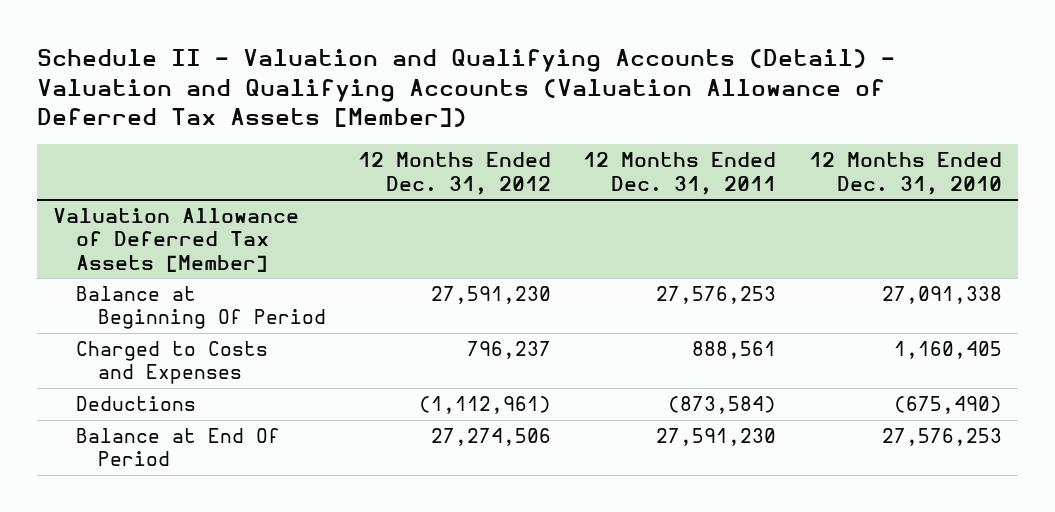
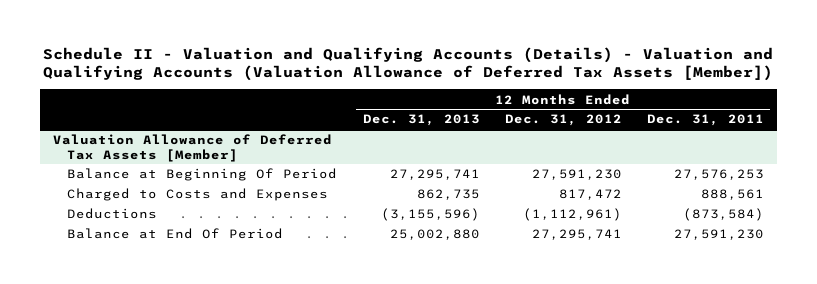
- Schedule II - Valuation and Qualifying Accounts (Detail) - Valuation and Qualifying Accounts (Valuation Allowance of Deferred Tax Assets [Member])
+ Schedule II - Valuation and Qualifying Accounts (Details) - Valuation and Qualifying Accounts (Valuation Allowance of Deferred Tax Assets [Member])
- | 12 Months Ended Dec. 31, 2012 | 12 Months Ended Dec. 31, 2011 | 12 Months Ended Dec. 31, 2010
+ | 12 Months Ended Dec. 31, 2013 | 12 Months Ended Dec. 31, 2012 | 12 Months Ended Dec. 31, 2011
@ Valuation Allowance of Deferred Tax Assets [Member]
- Charged to Costs and Expenses | 796,237 | 888,561 | 1,160,405
+ Charged to Costs and Expenses | 862,735 | 817,472 | 888,561
- Balance at End Of Period | 27,274,506 | 27,591,230 | 27,576,253
+ Balance at End Of Period | 25,002,880 | 27,295,741 | 27,591,230

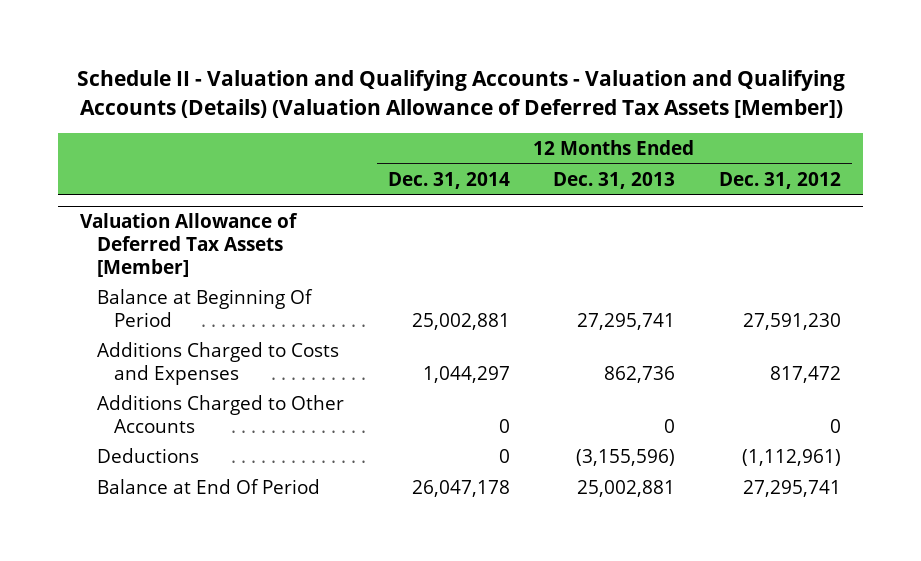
- Schedule II - Valuation and Qualifying Accounts (Details) - Valuation and Qualifying Accounts (Valuation Allowance of Deferred Tax Assets [Member])
+ Schedule II - Valuation and Qualifying Accounts - Valuation and Qualifying Accounts (Details) (Valuation Allowance of Deferred Tax Assets [Member])
- | 12 Months Ended Dec. 31, 2013 | 12 Months Ended Dec. 31, 2012 | 12 Months Ended Dec. 31, 2011
+ | 12 Months Ended Dec. 31, 2014 | 12 Months Ended Dec. 31, 2013 | 12 Months Ended Dec. 31, 2012
@ Valuation Allowance of Deferred Tax Assets [Member]
- Charged to Costs and Expenses | 862,735 | 817,472 | 888,561
+ Additions Charged to Costs and Expenses | 1,044,297 | 862,736 | 817,472
+ Additions Charged to Other Accounts | 0 | 0 | 0
- Balance at End Of Period | 25,002,880 | 27,295,741 | 27,591,230
+ Balance at End Of Period | 26,047,178 | 25,002,881 | 27,295,741

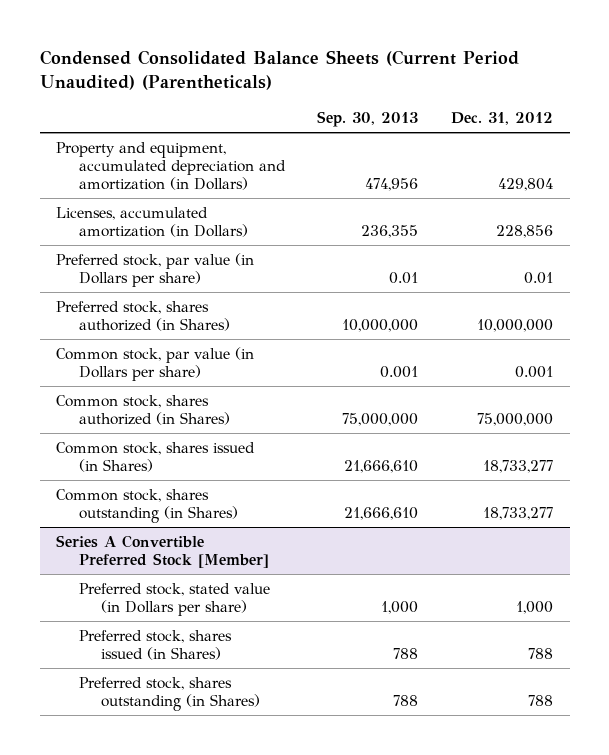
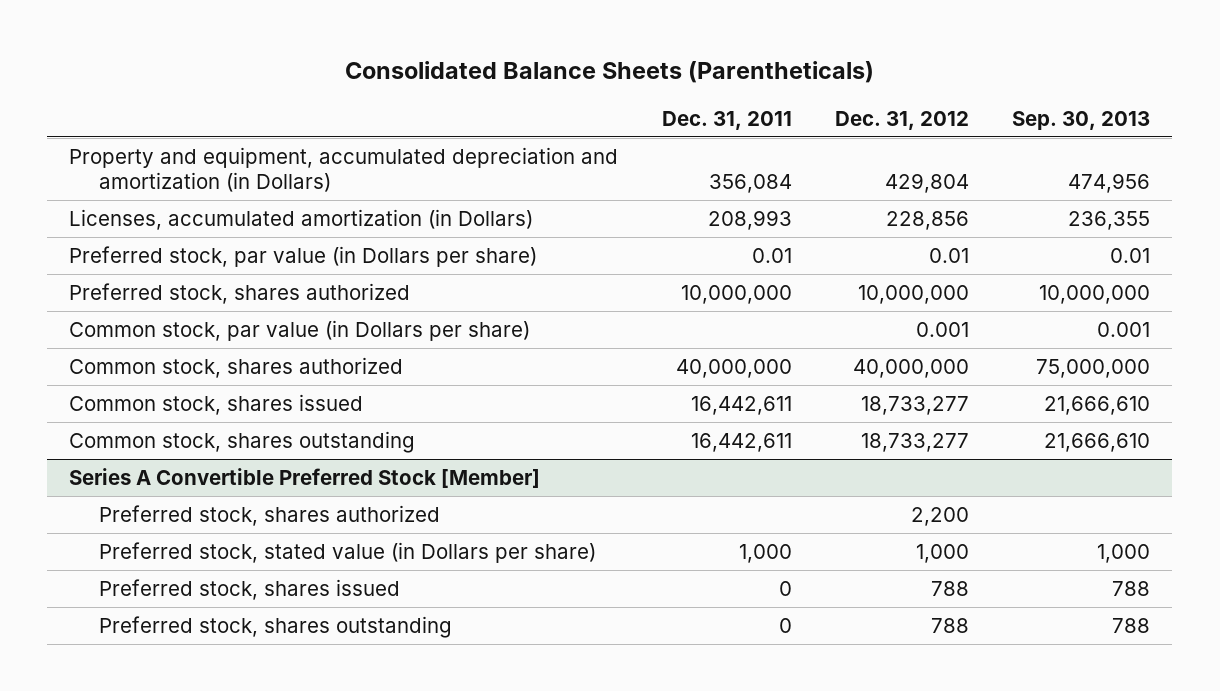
- Condensed Consolidated Balance Sheets (Current Period Unaudited) (Parentheticals)
+ Consolidated Balance Sheets (Parentheticals)
- | Sep. 30, 2013 | Dec. 31, 2012
+ | Dec. 31, 2011 | Dec. 31, 2012 | Sep. 30, 2013
- Preferred stock, par value (in Dollars per share) | 0.01 | 0.01
- Preferred stock, shares authorized (in Shares) | 10,000,000 | 10,000,000
+ Prеfеrrеd stock, par valuе (in Dollars per share) | 0.01 | 0.01 | 0.01
+ Prеfеrrеd stock, sharеs authorizеd | 10,000,000 | 10,000,000 | 10,000,000
- Common stock, shares authorized (in Shares) | 75,000,000 | 75,000,000
- Common stock, shares issued (in Shares) | 21,666,610 | 18,733,277
- Common stock, shares outstanding (in Shares) | 21,666,610 | 18,733,277
+ Common stock, shares authorized | 40,000,000 | 40,000,000 | 75,000,000
+ Common stock, shares issued | 16,442,611 | 18,733,277 | 21,666,610
+ Common stock, shares outstanding | 16,442,611 | 18,733,277 | 21,666,610
@ Series A Convertible Preferred Stock [Member]
- Preferred stock, stated value (in Dollars per share) | 1,000 | 1,000
- Preferred stock, shares issued (in Shares) | 788 | 788
- Preferred stock, shares outstanding (in Shares) | 788 | 788
+ Prеfеrrеd stock, sharеs authorizеd | | 2,200 |
+ Prеfеrrеd stock, statеd valuе (in Dollars per share) | 1,000 | 1,000 | 1,000
+ Prеfеrrеd stock, sharеs issuеd | 0 | 788 | 788
+ Prеfеrrеd stock, sharеs outstanding | 0 | 788 | 788

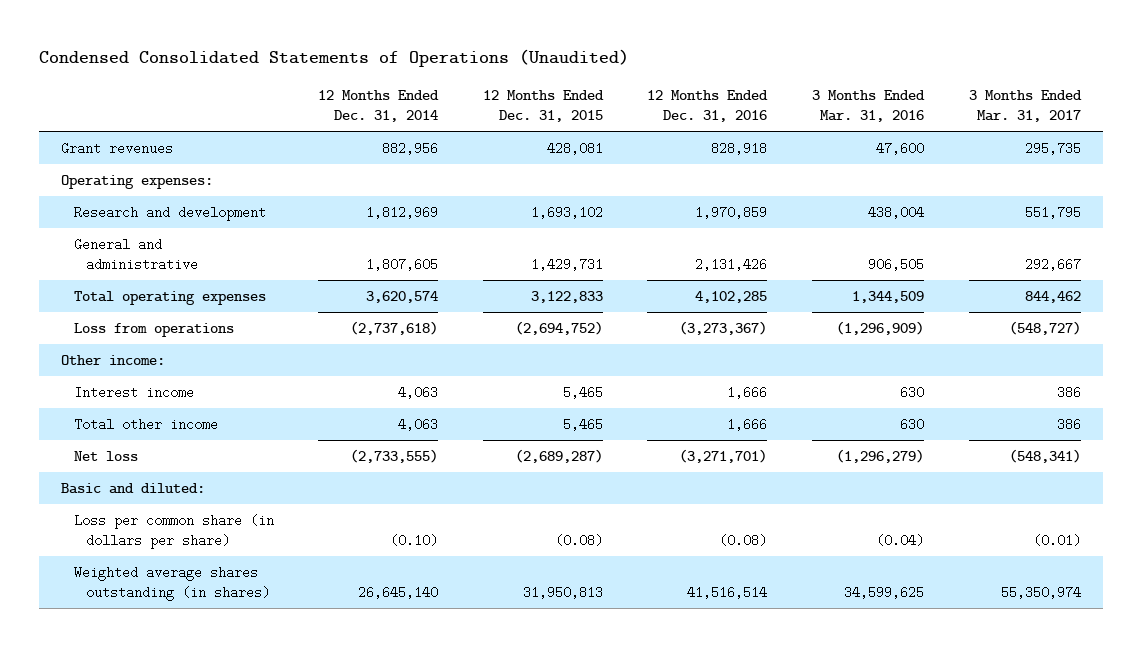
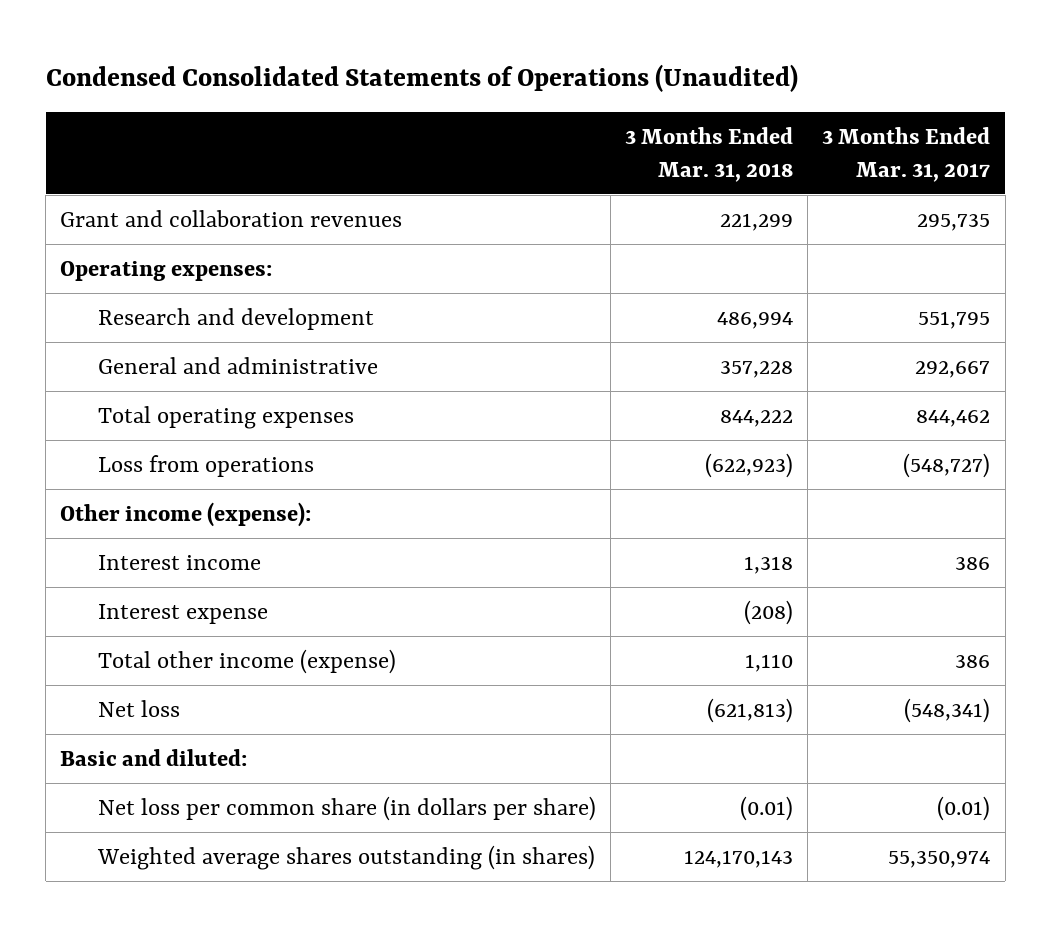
- | 12 Months Ended Dec. 31, 2014 | 12 Months Ended Dec. 31, 2015 | 12 Months Ended Dec. 31, 2016 | 3 Months Ended Mar. 31, 2016 | 3 Months Ended Mar. 31, 2017
+ | 3 Months Ended Mar. 31, 2018 | 3 Months Ended Mar. 31, 2017
- Grant revenues | 882,956 | 428,081 | 828,918 | 47,600 | 295,735
+ Grant and collaboration revenues | 221,299 | 295,735
- Other income:
+ Other income (expense):
- Total other income | 4,063 | 5,465 | 1,666 | 630 | 386
+ Interest expense | (208) |
+ Total other income (expense) | 1,110 | 386
- Loss per common share (in dollars per share) | (0.10) | (0.08) | (0.08) | (0.04) | (0.01)
+ Net loss per common share (in dollars per share) | (0.01) | (0.01)

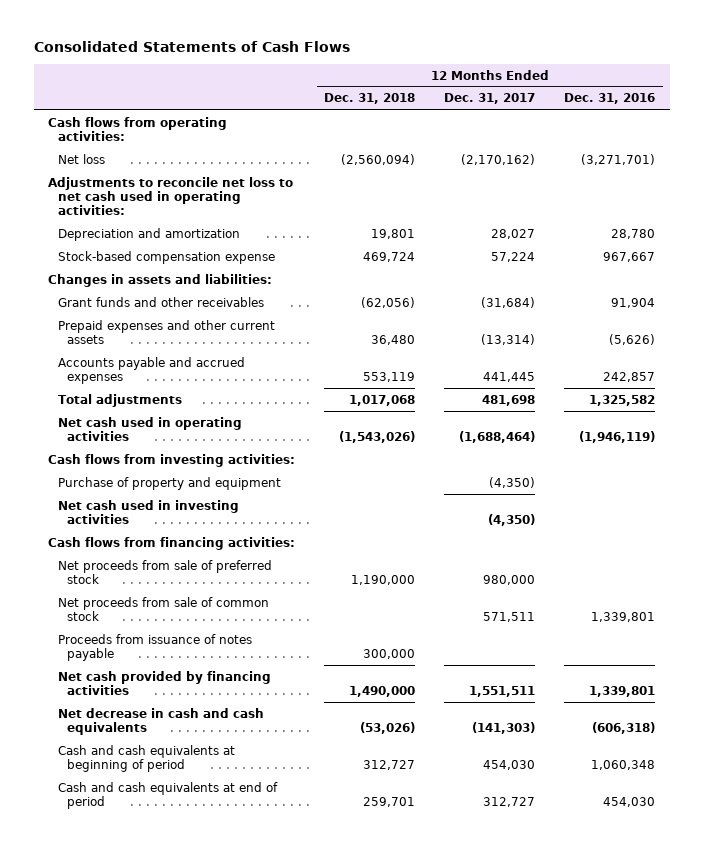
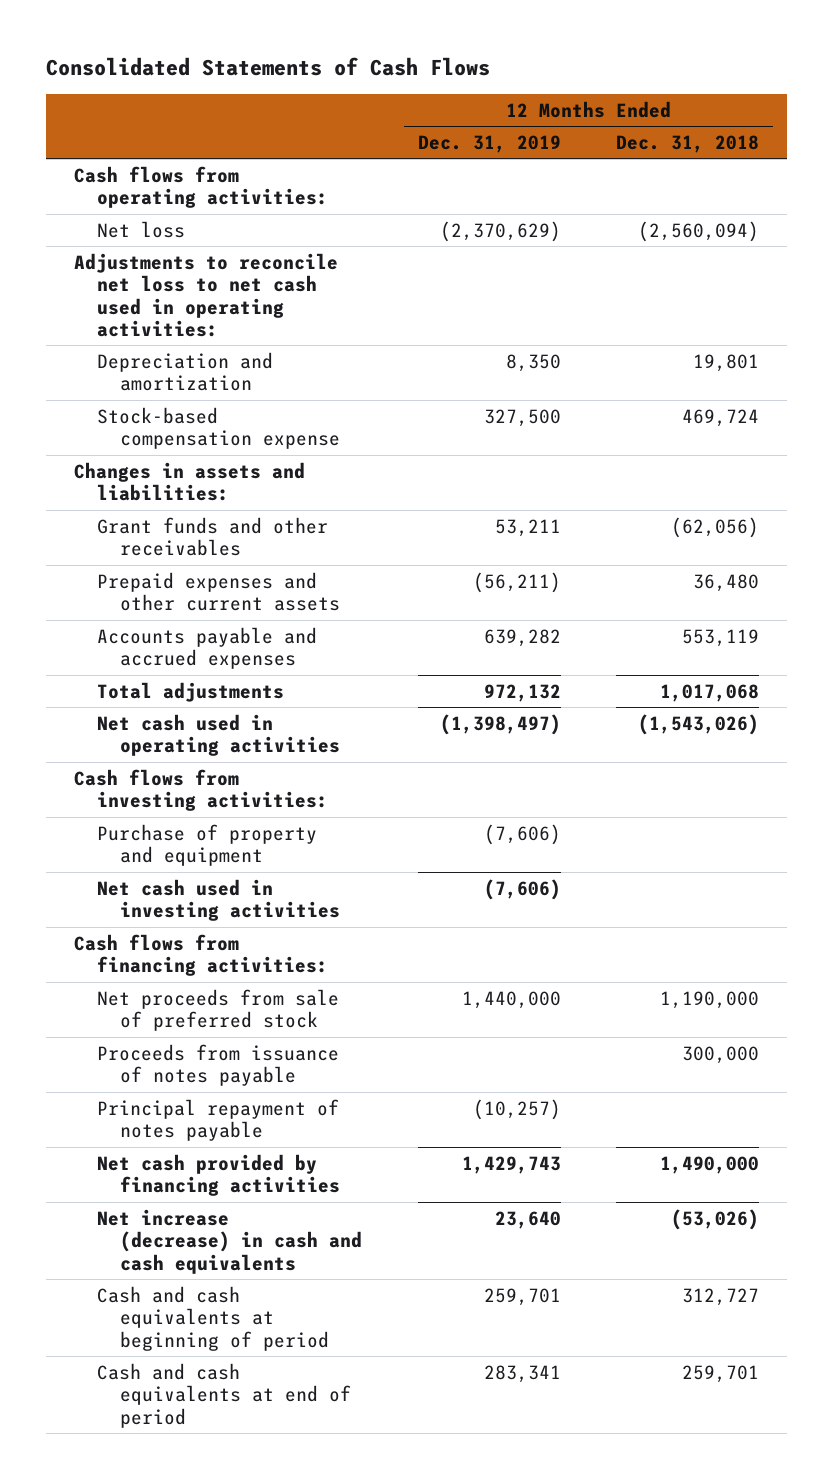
- | 12 Months Ended Dec. 31, 2018 | 12 Months Ended Dec. 31, 2017 | 12 Months Ended Dec. 31, 2016
+ | 12 Months Ended Dec. 31, 2019 | 12 Months Ended Dec. 31, 2018
- Net proceeds from sale of common stock | | 571,511 | 1,339,801
+ Principal repayment of notes payable | (10,257) |
- Net decrease in cash and cash equivalents | (53,026) | (141,303) | (606,318)
+ Net increase (decrease) in cash and cash equivalents | 23,640 | (53,026)

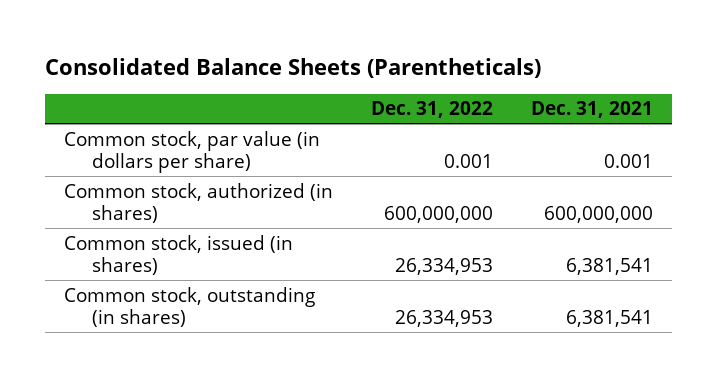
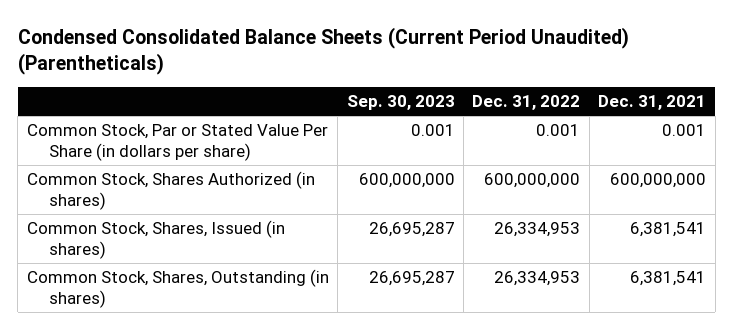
- Consolidated Balance Sheets (Parentheticals)
+ Condensed Consolidated Balance Sheets (Current Period Unaudited) (Parentheticals)
- | Dec. 31, 2022 | Dec. 31, 2021
+ | Sep. 30, 2023 | Dec. 31, 2022 | Dec. 31, 2021
- Common stock, par value (in dollars per share) | 0.001 | 0.001
- Common stock, authorized (in shares) | 600,000,000 | 600,000,000
- Common stock, issued (in shares) | 26,334,953 | 6,381,541
- Common stock, outstanding (in shares) | 26,334,953 | 6,381,541
+ Common Stock, Par or Stated Value Per Share (in dollars per share) | 0.001 | 0.001 | 0.001
+ Common Stock, Shares Authorized (in shares) | 600,000,000 | 600,000,000 | 600,000,000
+ Common Stock, Shares, Issued (in shares) | 26,695,287 | 26,334,953 | 6,381,541
+ Common Stock, Shares, Outstanding (in shares) | 26,695,287 | 26,334,953 | 6,381,541

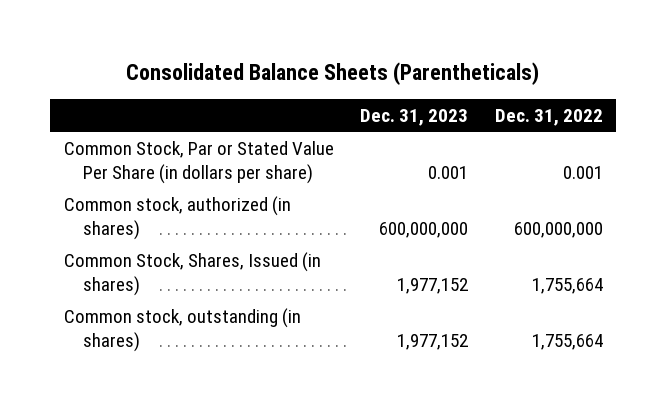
- Condensed Consolidated Balance Sheets (Current Period Unaudited) (Parentheticals)
+ Consolidated Balance Sheets (Parentheticals)
- | Sep. 30, 2023 | Dec. 31, 2022 | Dec. 31, 2021
+ | Dec. 31, 2023 | Dec. 31, 2022
- Common Stock, Shares Authorized (in shares) | 600,000,000 | 600,000,000 | 600,000,000
- Common Stock, Shares, Issued (in shares) | 26,695,287 | 26,334,953 | 6,381,541
- Common Stock, Shares, Outstanding (in shares) | 26,695,287 | 26,334,953 | 6,381,541
+ Common stock, authorized (in shares) | 600,000,000 | 600,000,000
+ Common Stock, Shares, Issued (in shares) | 1,977,152 | 1,755,664
+ Common stock, outstanding (in shares) | 1,977,152 | 1,755,664

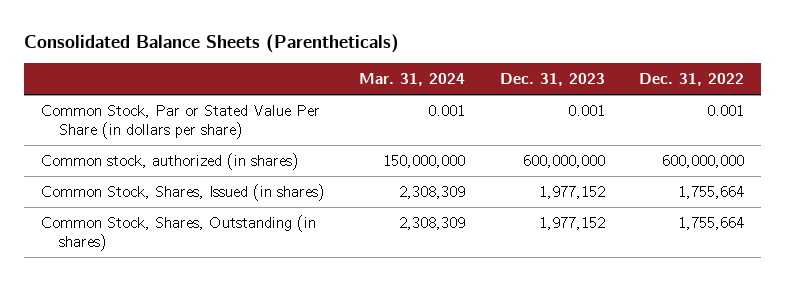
- | Dec. 31, 2023 | Dec. 31, 2022
+ | Mar. 31, 2024 | Dec. 31, 2023 | Dec. 31, 2022
- Common stock, outstanding (in shares) | 1,977,152 | 1,755,664
+ Common Stock, Shares, Outstanding (in shares) | 2,308,309 | 1,977,152 | 1,755,664

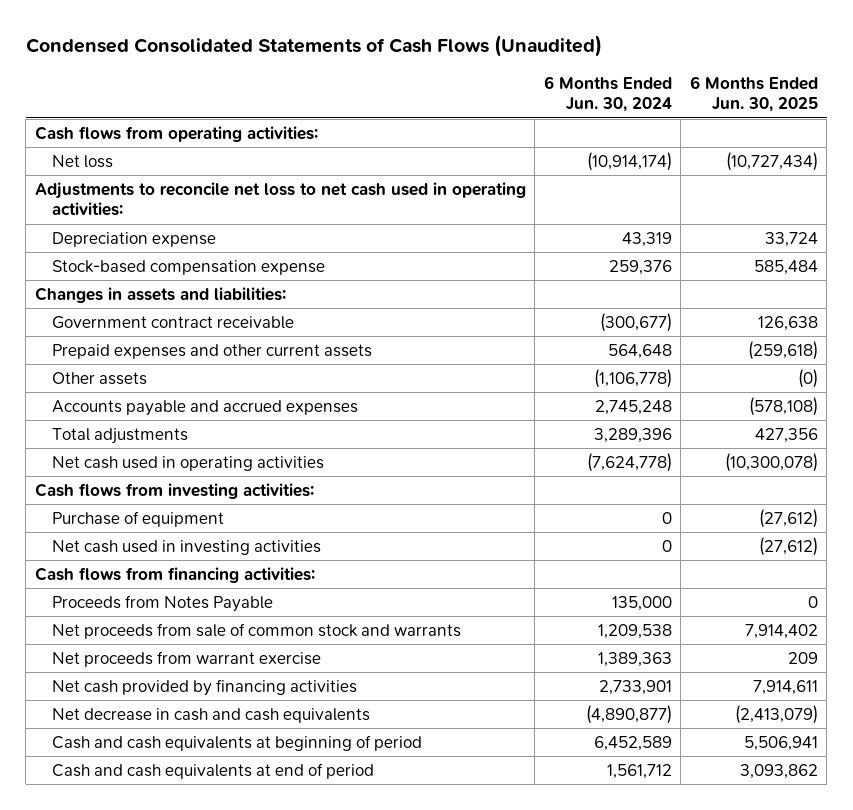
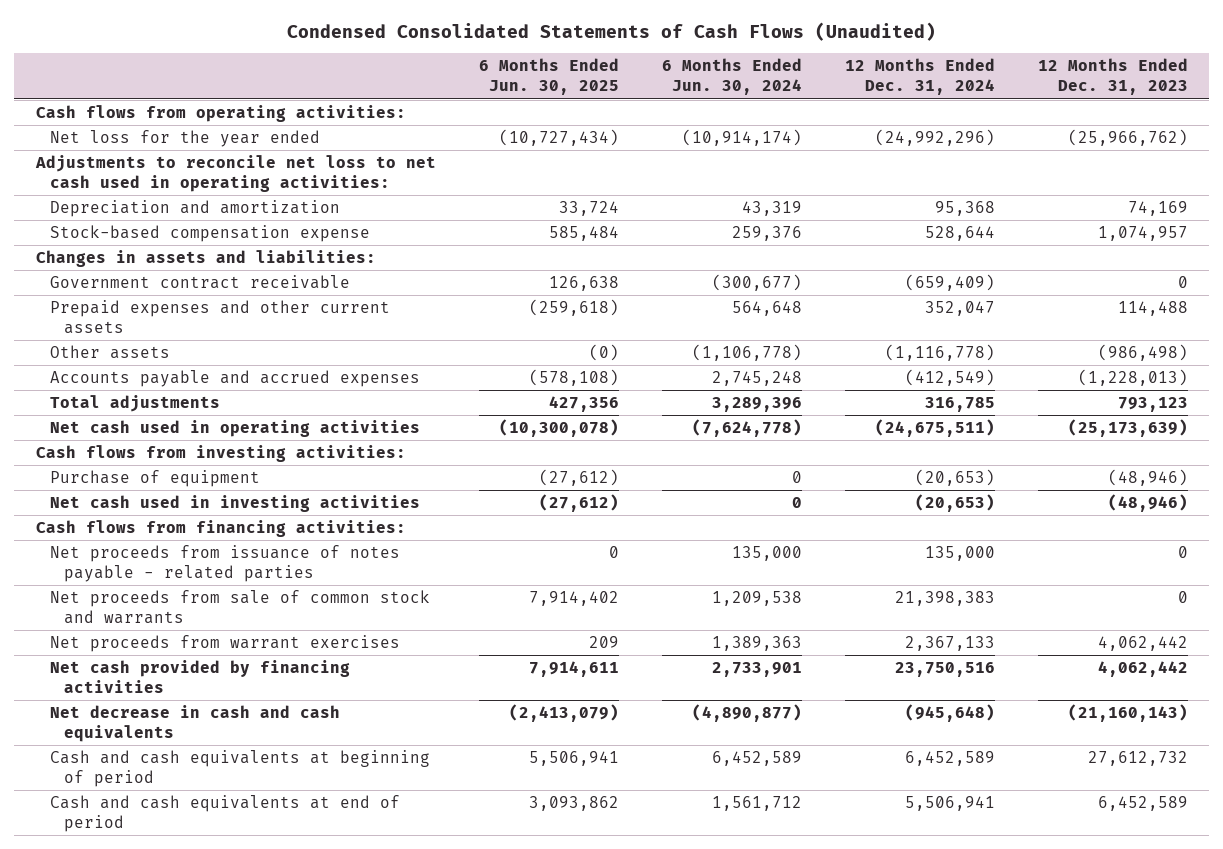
- | 6 Months Ended Jun. 30, 2024 | 6 Months Ended Jun. 30, 2025
+ | 6 Months Ended Jun. 30, 2025 | 6 Months Ended Jun. 30, 2024 | 12 Months Ended Dec. 31, 2024 | 12 Months Ended Dec. 31, 2023
- Net loss | (10,914,174) | (10,727,434)
+ Net loss for the year ended | (10,727,434) | (10,914,174) | (24,992,296) | (25,966,762)
- Depreciation expense | 43,319 | 33,724
+ Depreciation and amortization | 33,724 | 43,319 | 95,368 | 74,169
- Proceeds from Notes Payable | 135,000 | 0
+ Net proceeds from issuance of notes payable - related parties | 0 | 135,000 | 135,000 | 0
- Net proceeds from warrant exercise | 1,389,363 | 209
+ Net proceeds from warrant exercises | 209 | 1,389,363 | 2,367,133 | 4,062,442

